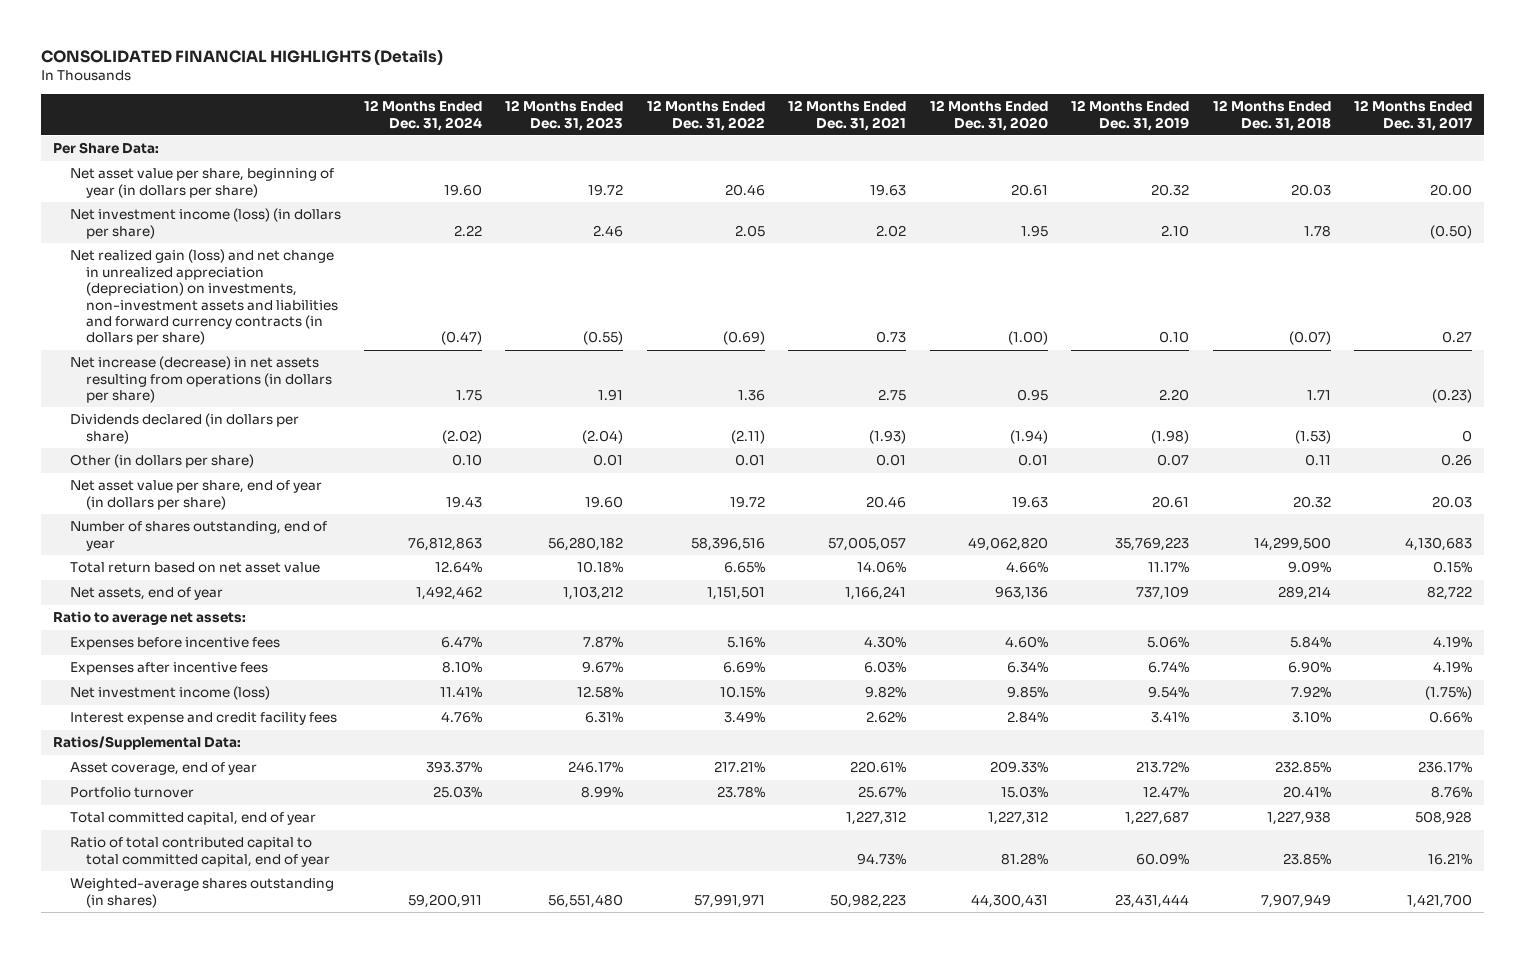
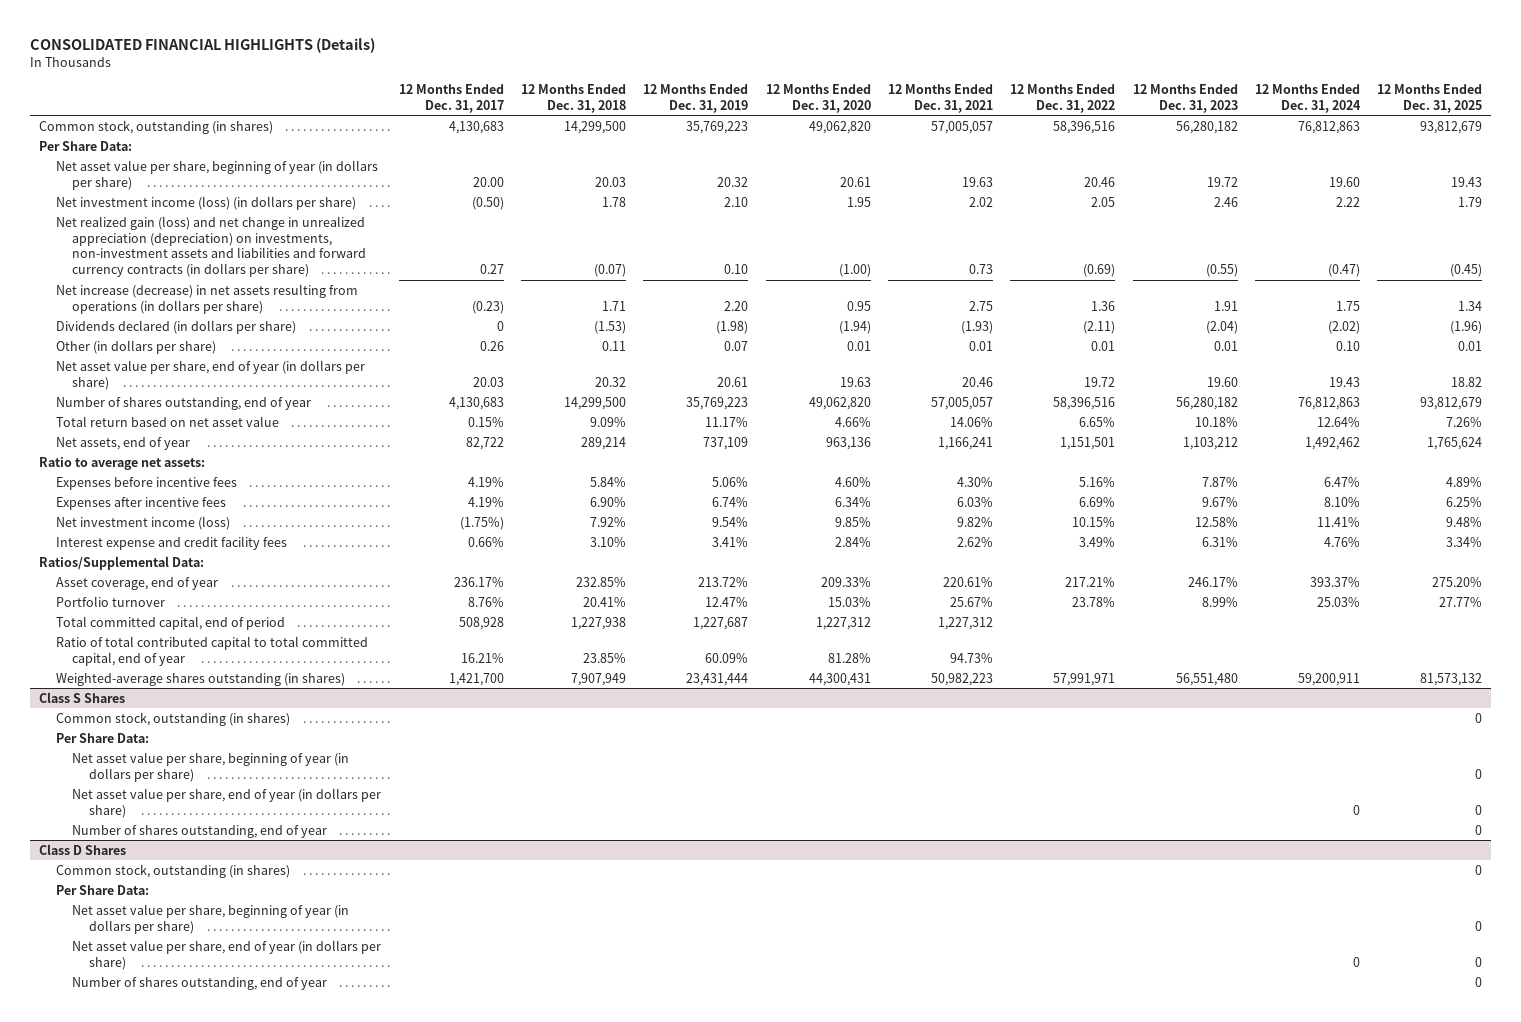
- | 12 Months Ended Dec. 31, 2024 | 12 Months Ended Dec. 31, 2023 | 12 Months Ended Dec. 31, 2022 | 12 Months Ended Dec. 31, 2021 | 12 Months Ended Dec. 31, 2020 | 12 Months Ended Dec. 31, 2019 | 12 Months Ended Dec. 31, 2018 | 12 Months Ended Dec. 31, 2017
+ | 12 Months Ended Dec. 31, 2017 | 12 Months Ended Dec. 31, 2018 | 12 Months Ended Dec. 31, 2019 | 12 Months Ended Dec. 31, 2020 | 12 Months Ended Dec. 31, 2021 | 12 Months Ended Dec. 31, 2022 | 12 Months Ended Dec. 31, 2023 | 12 Months Ended Dec. 31, 2024 | 12 Months Ended Dec. 31, 2025
+ Common stock, outstanding (in shares) | 4,130,683 | 14,299,500 | 35,769,223 | 49,062,820 | 57,005,057 | 58,396,516 | 56,280,182 | 76,812,863 | 93,812,679
- Total committed capital, end of year | | | | 1,227,312 | 1,227,312 | 1,227,687 | 1,227,938 | 508,928
+ Total committed capital, end of period | 508,928 | 1,227,938 | 1,227,687 | 1,227,312 | 1,227,312 | | | |
+ Class S Shares
+ Common stock, outstanding (in shares) | | | | | | | | | 0
+ Per Share Data:
+ Net asset value per share, beginning of year (in dollars per share) | | | | | | | | | 0
+ Net asset value per share, end of year (in dollars per share) | | | | | | | | 0 | 0
+ Number of shares outstanding, end of year | | | | | | | | | 0
+ Class D Shares
+ Common stock, outstanding (in shares) | | | | | | | | | 0
+ Per Share Data:
+ Net asset value per share, beginning of year (in dollars per share) | | | | | | | | | 0
+ Net asset value per share, end of year (in dollars per share) | | | | | | | | 0 | 0
+ Number of shares outstanding, end of year | | | | | | | | | 0

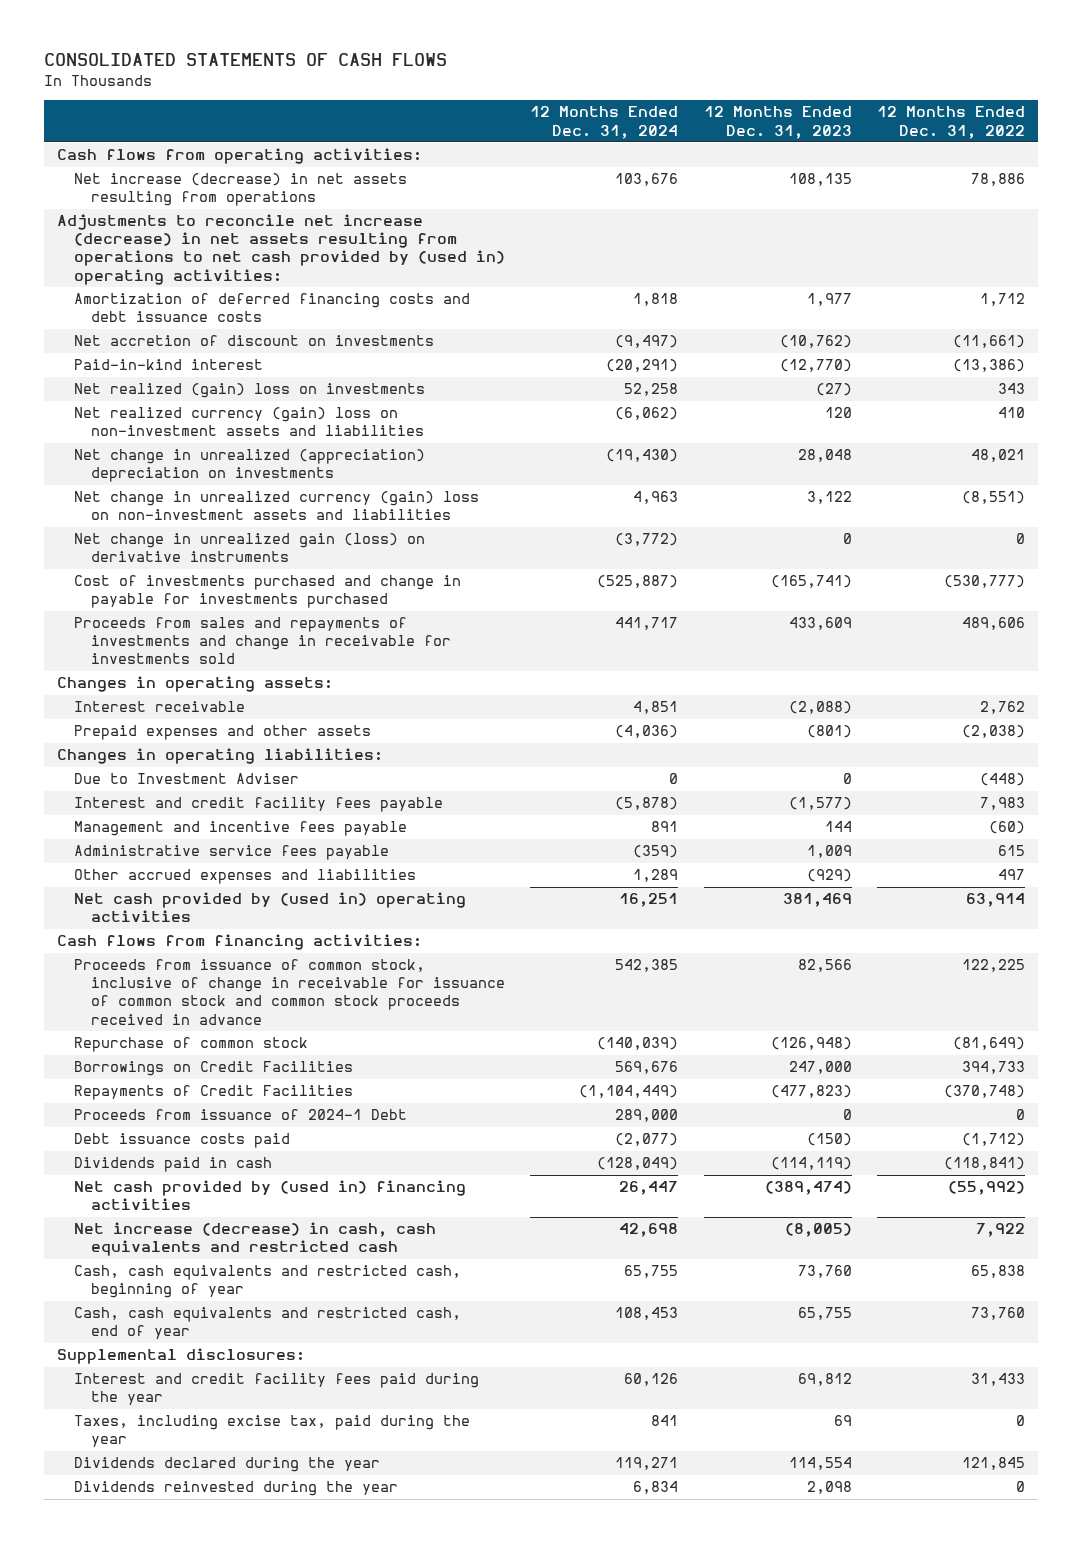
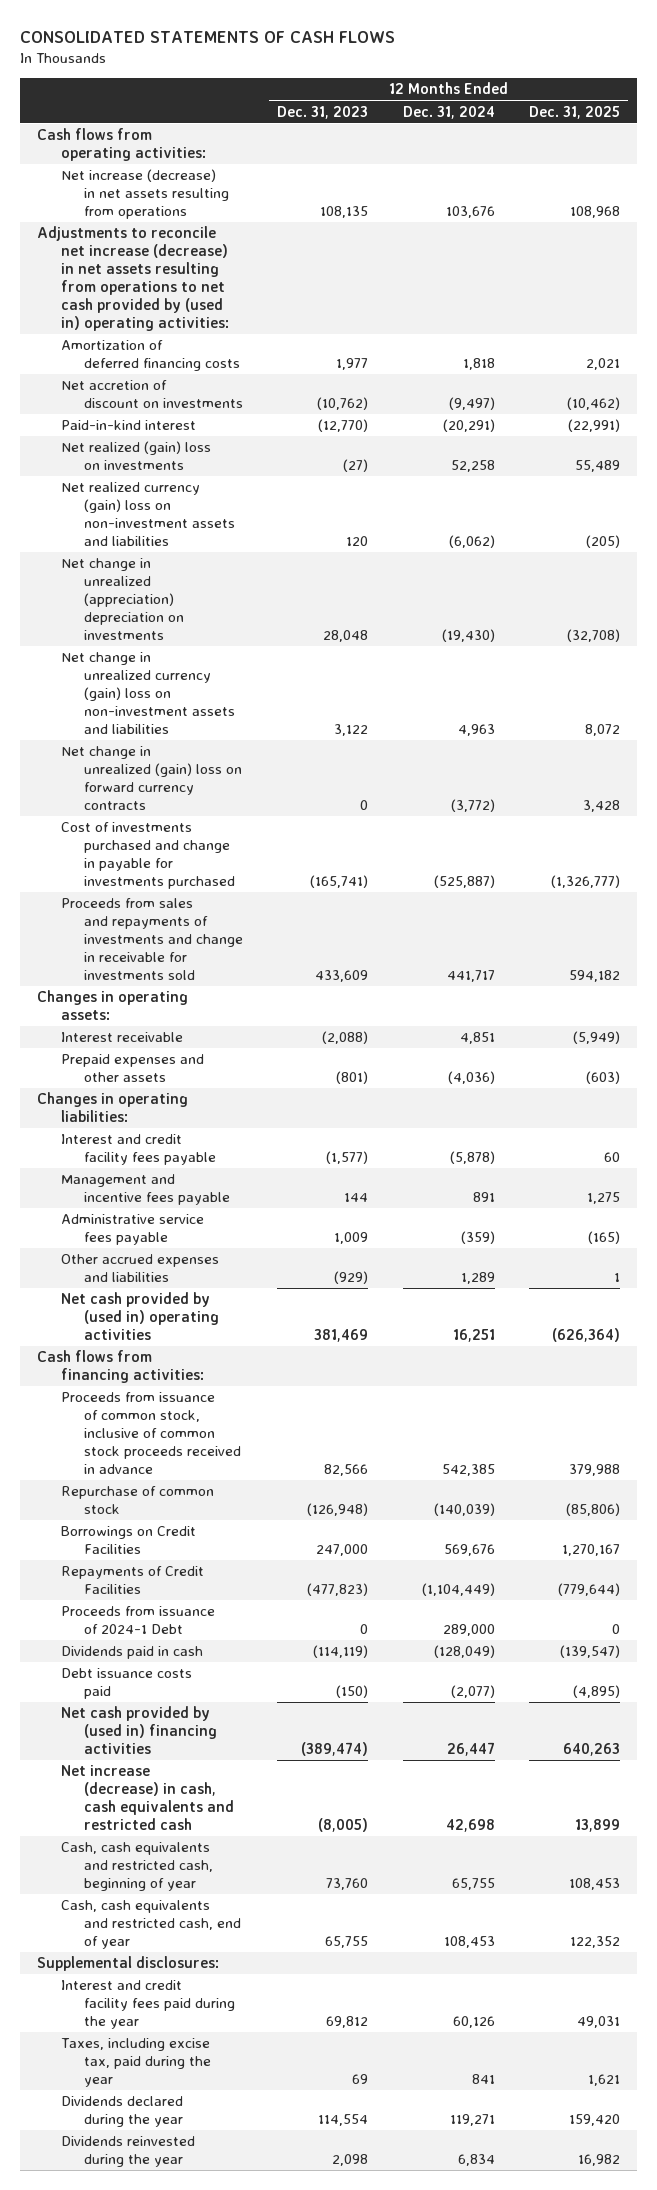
- | 12 Months Ended Dec. 31, 2024 | 12 Months Ended Dec. 31, 2023 | 12 Months Ended Dec. 31, 2022
+ | 12 Months Ended Dec. 31, 2023 | 12 Months Ended Dec. 31, 2024 | 12 Months Ended Dec. 31, 2025
- Amortization of deferred financing costs and debt issuance costs | 1,818 | 1,977 | 1,712
+ Amortization of deferred financing costs | 1,977 | 1,818 | 2,021
- Net change in unrealized gain (loss) on derivative instruments | (3,772) | 0 | 0
+ Net change in unrealized (gain) loss on forward currency contracts | 0 | (3,772) | 3,428
- Due to Investment Adviser | 0 | 0 | (448)
- Proceeds from issuance of common stock, inclusive of change in receivable for issuance of common stock and common stock proceeds received in advance | 542,385 | 82,566 | 122,225
+ Proceeds from issuance of common stock, inclusive of common stock proceeds received in advance | 82,566 | 542,385 | 379,988
moved down: Debt issuance costs paid | (150) | (2,077) | (4,895)

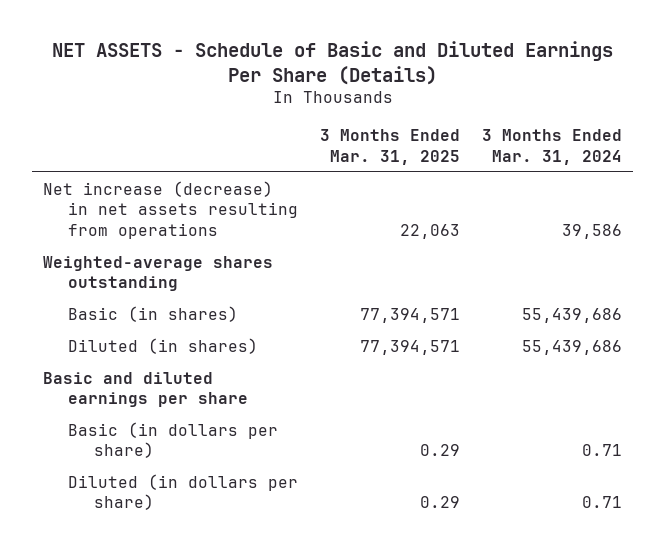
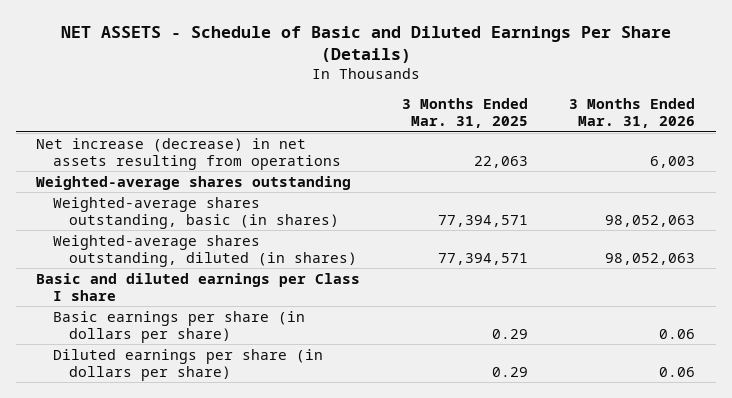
- | 3 Months Ended Mar. 31, 2025 | 3 Months Ended Mar. 31, 2024
+ | 3 Months Ended Mar. 31, 2025 | 3 Months Ended Mar. 31, 2026
- Basic (in shares) | 77,394,571 | 55,439,686
- Diluted (in shares) | 77,394,571 | 55,439,686
- Basic and diluted earnings per share
- Basic (in dollars per share) | 0.29 | 0.71
- Diluted (in dollars per share) | 0.29 | 0.71
+ Weighted-average shares outstanding, basic (in shares) | 77,394,571 | 98,052,063
+ Weighted-average shares outstanding, diluted (in shares) | 77,394,571 | 98,052,063
+ Basic and diluted earnings per Class I share
+ Basic earnings per share (in dollars per share) | 0.29 | 0.06
+ Diluted earnings per share (in dollars per share) | 0.29 | 0.06

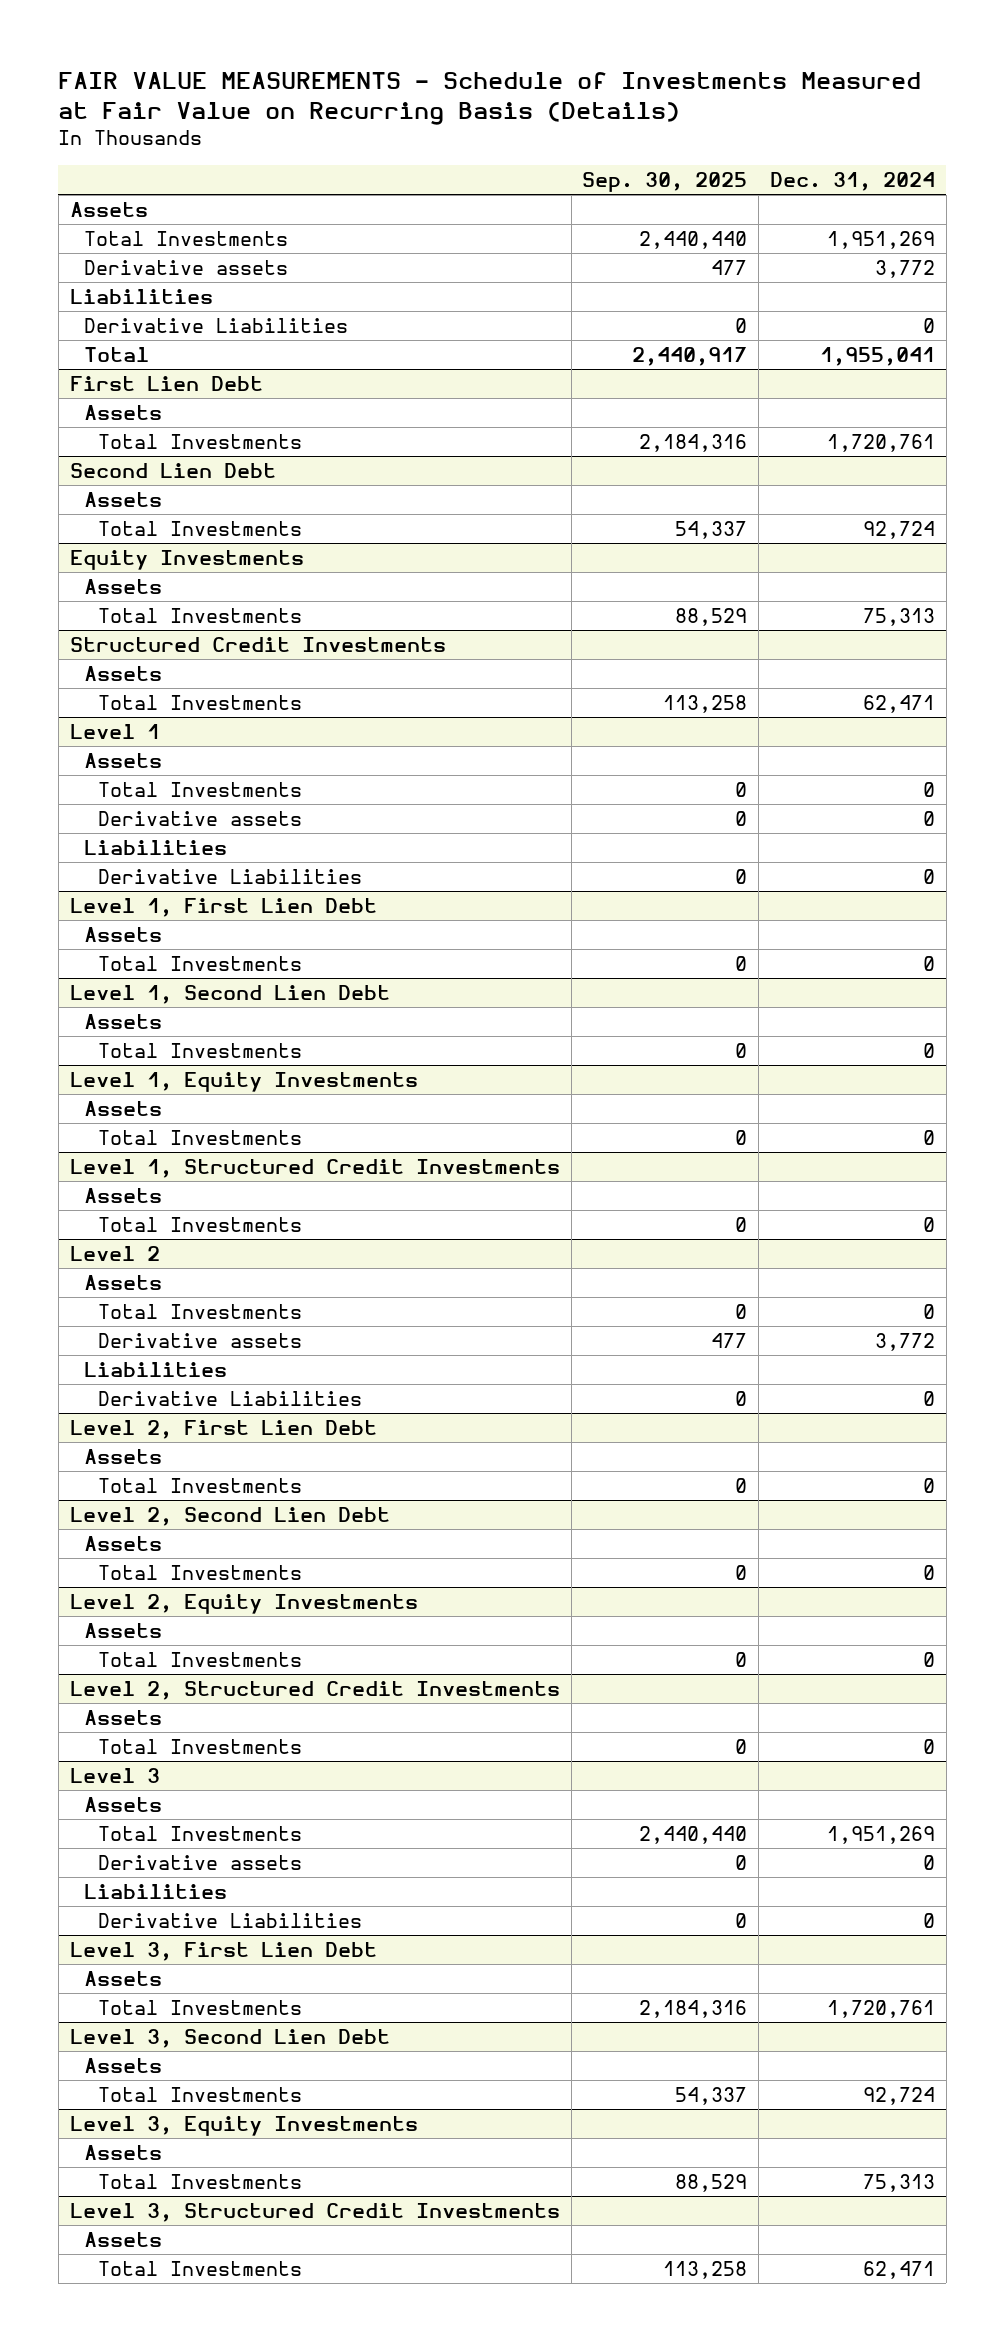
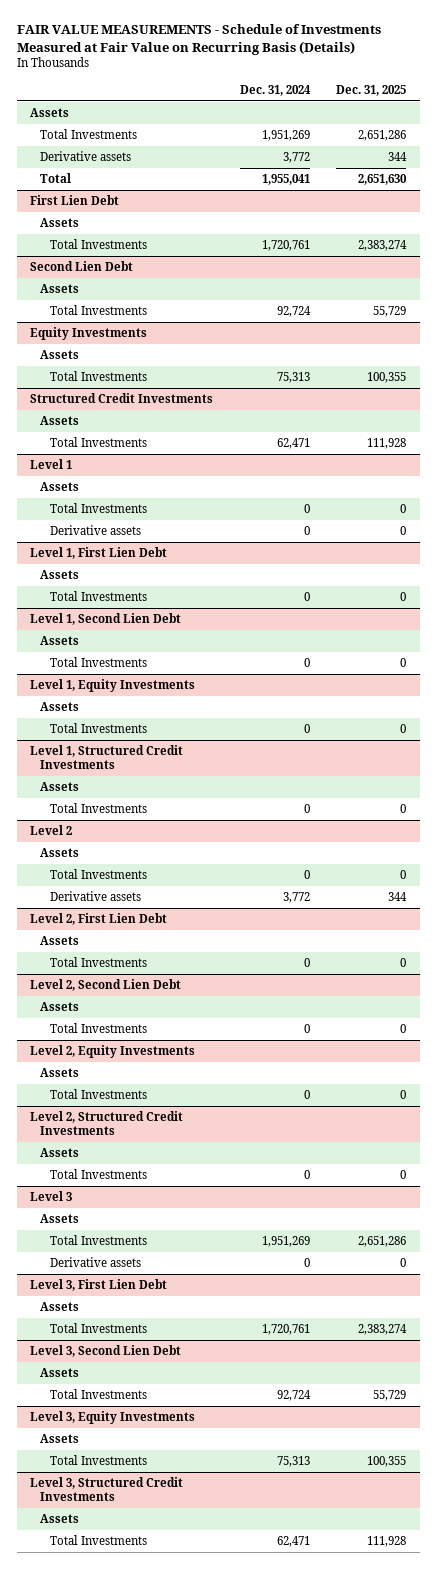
- | Sep. 30, 2025 | Dec. 31, 2024
+ | Dec. 31, 2024 | Dec. 31, 2025
- Liabilities
- Derivative Liabilities | 0 | 0
@ Level 1
- Liabilities
- Derivative Liabilities | 0 | 0
@ Level 2
- Liabilities
- Derivative Liabilities | 0 | 0
@ Level 3
- Liabilities
- Derivative Liabilities | 0 | 0

